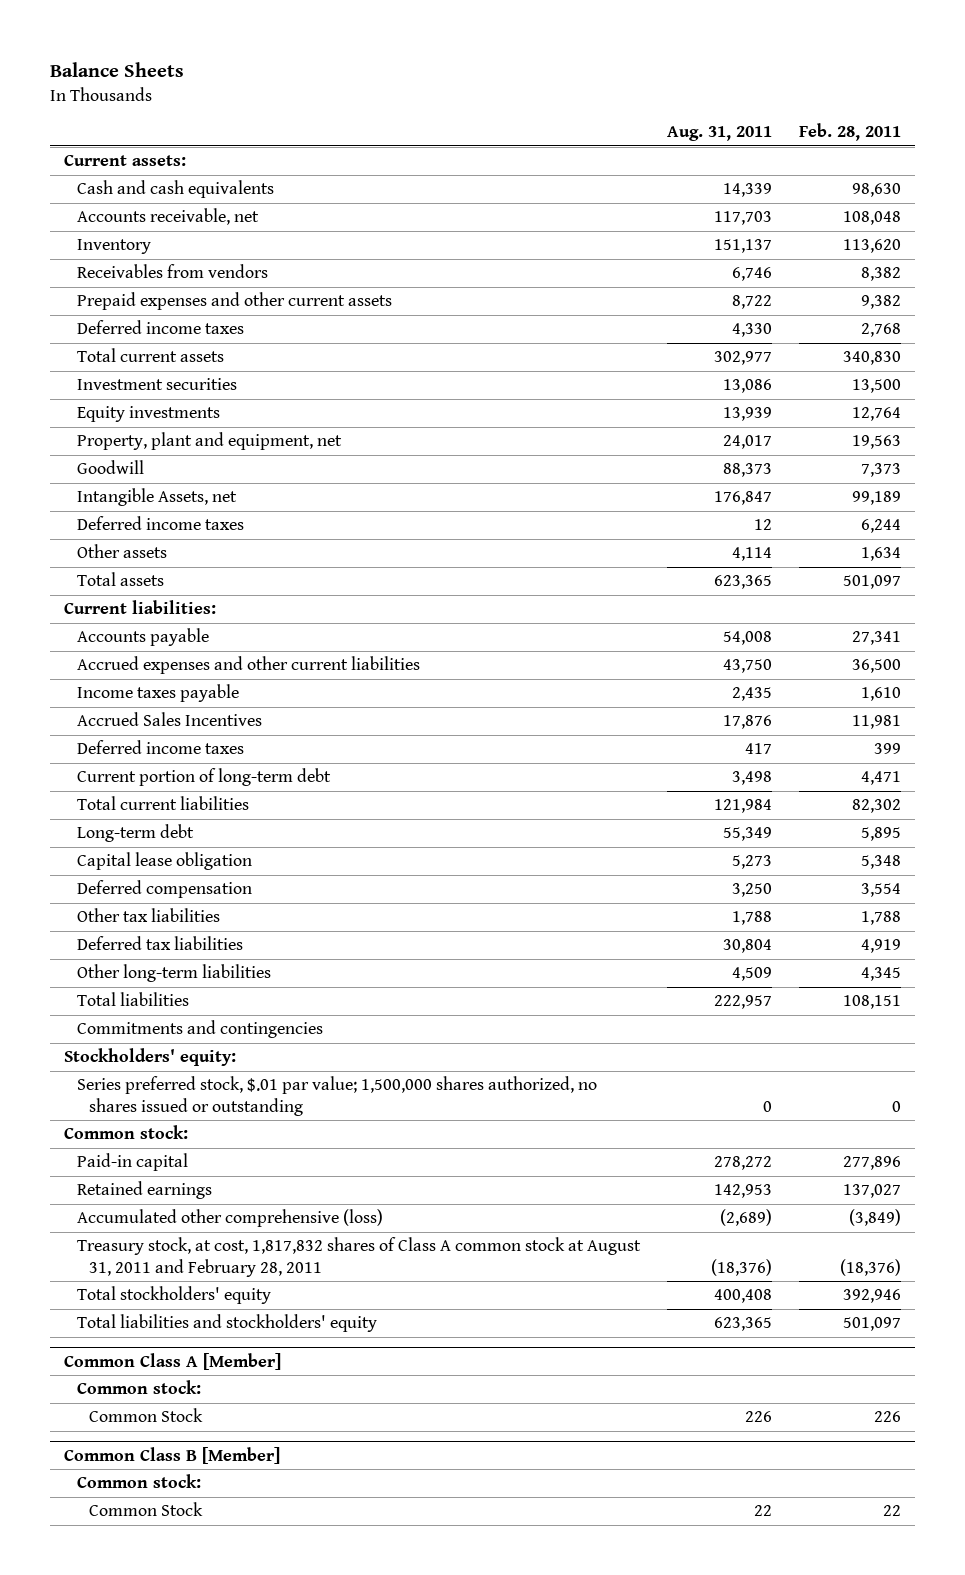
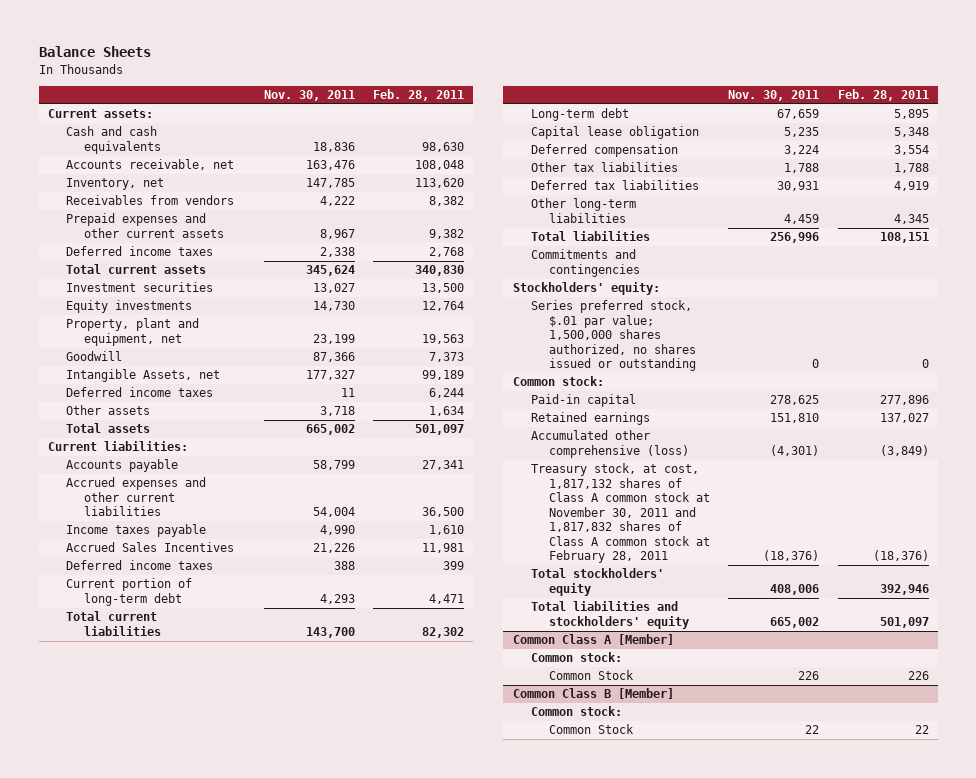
- | Aug. 31, 2011 | Feb. 28, 2011
+ | Nov. 30, 2011 | Feb. 28, 2011
- Inventory | 151,137 | 113,620
+ Inventory, net | 147,785 | 113,620
- Treasury stock, at cost, 1,817,832 shares of Class A common stock at August 31, 2011 and February 28, 2011 | (18,376) | (18,376)
+ Treasury stock, at cost, 1,817,132 shares of Class A common stock at November 30, 2011 and 1,817,832 shares of Class A common stock at February 28, 2011 | (18,376) | (18,376)

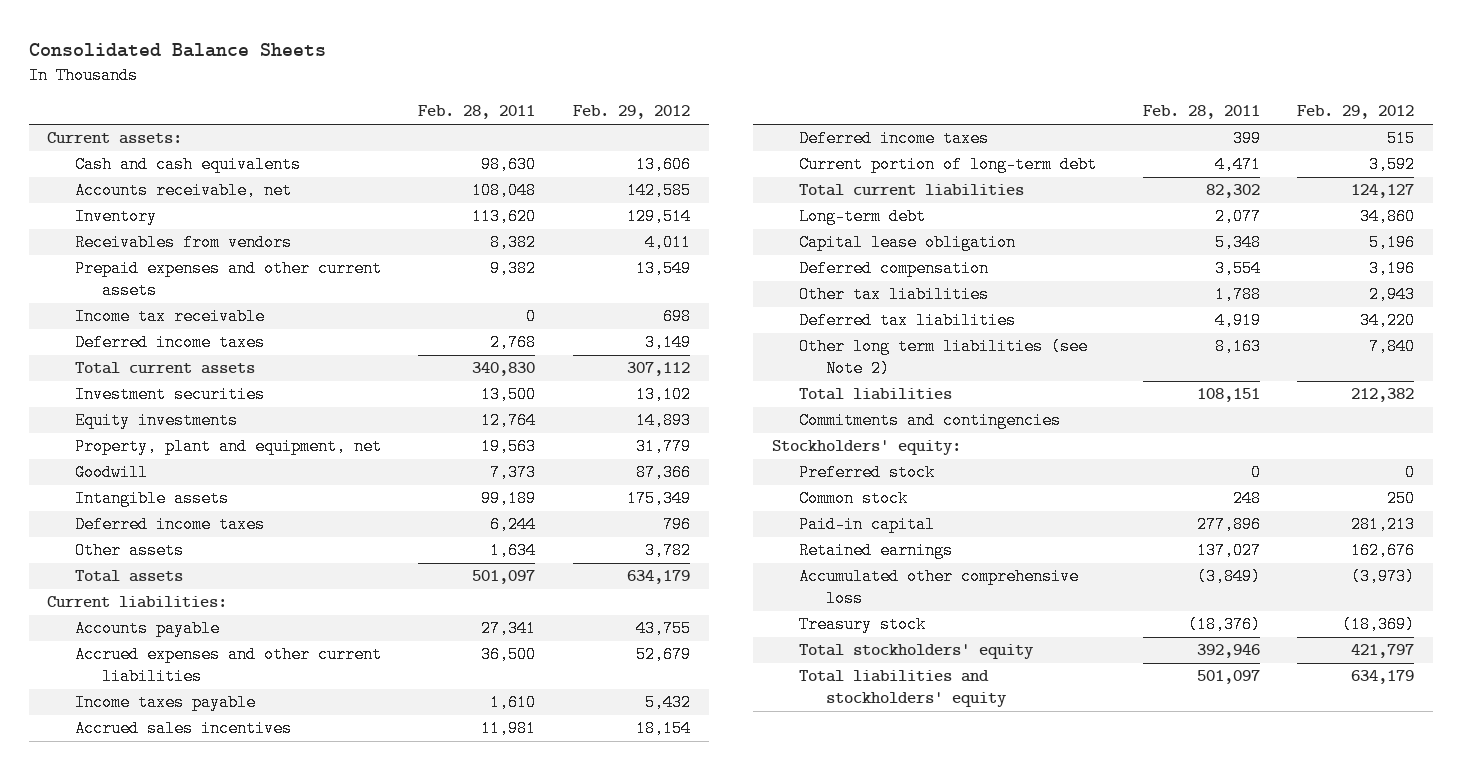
- Balance Sheets
+ Consolidated Balance Sheets
- | Nov. 30, 2011 | Feb. 28, 2011
+ | Feb. 28, 2011 | Feb. 29, 2012
- Inventory, net | 147,785 | 113,620
+ Inventory | 113,620 | 129,514
+ Income tax receivable | 0 | 698
- Intangible Assets, net | 177,327 | 99,189
+ Intangible assets | 99,189 | 175,349
- Accrued Sales Incentives | 21,226 | 11,981
+ Accrued sales incentives | 11,981 | 18,154
- Long-term debt | 67,659 | 5,895
+ Long-term debt | 2,077 | 34,860
- Other long-term liabilities | 4,459 | 4,345
+ Other long term liabilities (see Note 2) | 8,163 | 7,840
- Series preferred stock, $.01 par value; 1,500,000 shares authorized, no shares issued or outstanding | 0 | 0
- Common stock:
+ Preferred stock | 0 | 0
+ Common stock | 248 | 250
- Accumulated other comprehensive (loss) | (4,301) | (3,849)
- Treasury stock, at cost, 1,817,132 shares of Class A common stock at November 30, 2011 and 1,817,832 shares of Class A common stock at February 28, 2011 | (18,376) | (18,376)
+ Accumulated other comprehensive loss | (3,849) | (3,973)
+ Treasury stock | (18,376) | (18,369)
- Common Class A [Member]
- Common stock:
- Common Stock | 226 | 226
- Common Class B [Member]
- Common stock:
- Common Stock | 22 | 22

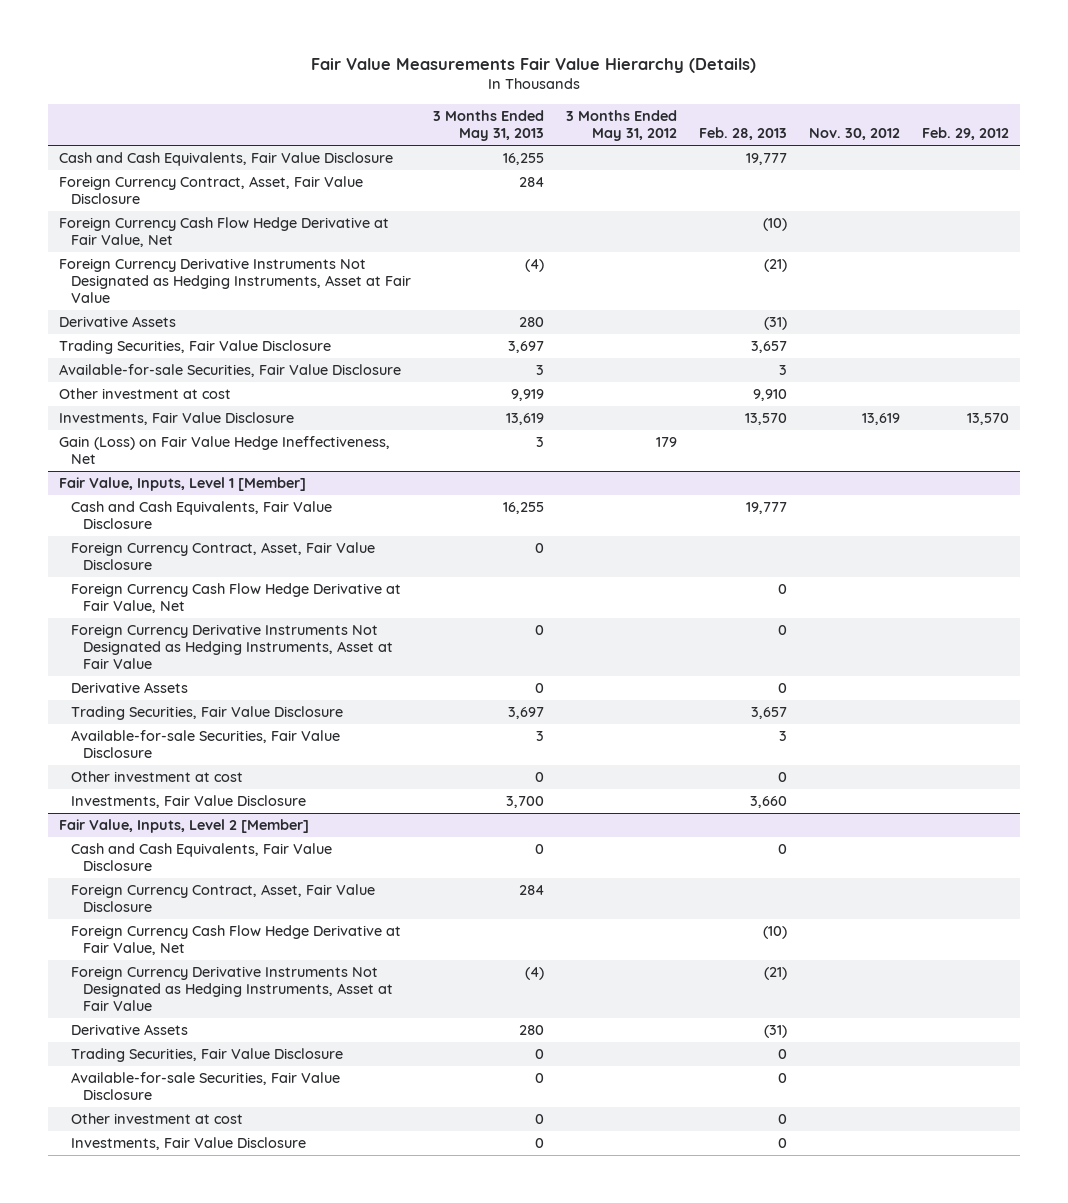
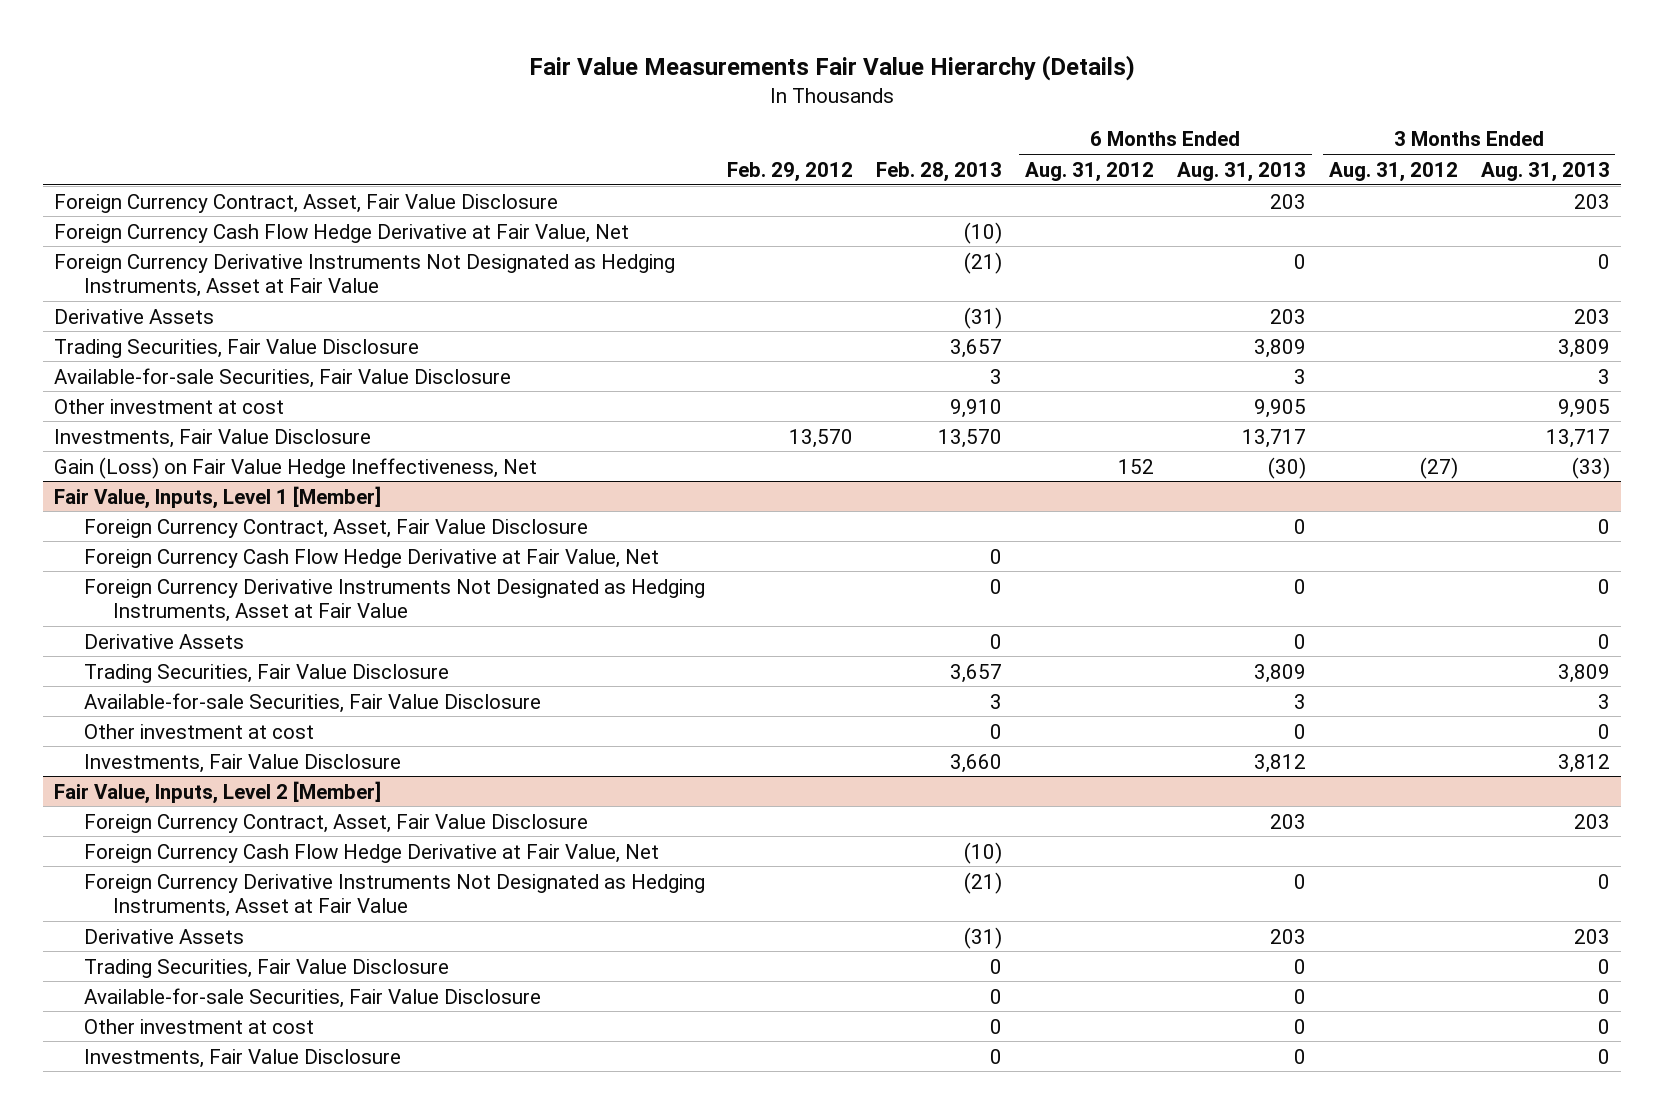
- | 3 Months Ended May 31, 2013 | 3 Months Ended May 31, 2012 | Feb. 28, 2013 | Nov. 30, 2012 | Feb. 29, 2012
+ | Feb. 29, 2012 | Feb. 28, 2013 | 6 Months Ended Aug. 31, 2012 | 6 Months Ended Aug. 31, 2013 | 3 Months Ended Aug. 31, 2012 | 3 Months Ended Aug. 31, 2013
- Cash and Cash Equivalents, Fair Value Disclosure | 16,255 | | 19,777 | |
@ Fair Value, Inputs, Level 1 [Member]
- Cash and Cash Equivalents, Fair Value Disclosure | 16,255 | | 19,777 | |
@ Fair Value, Inputs, Level 2 [Member]
- Cash and Cash Equivalents, Fair Value Disclosure | 0 | | 0 | |

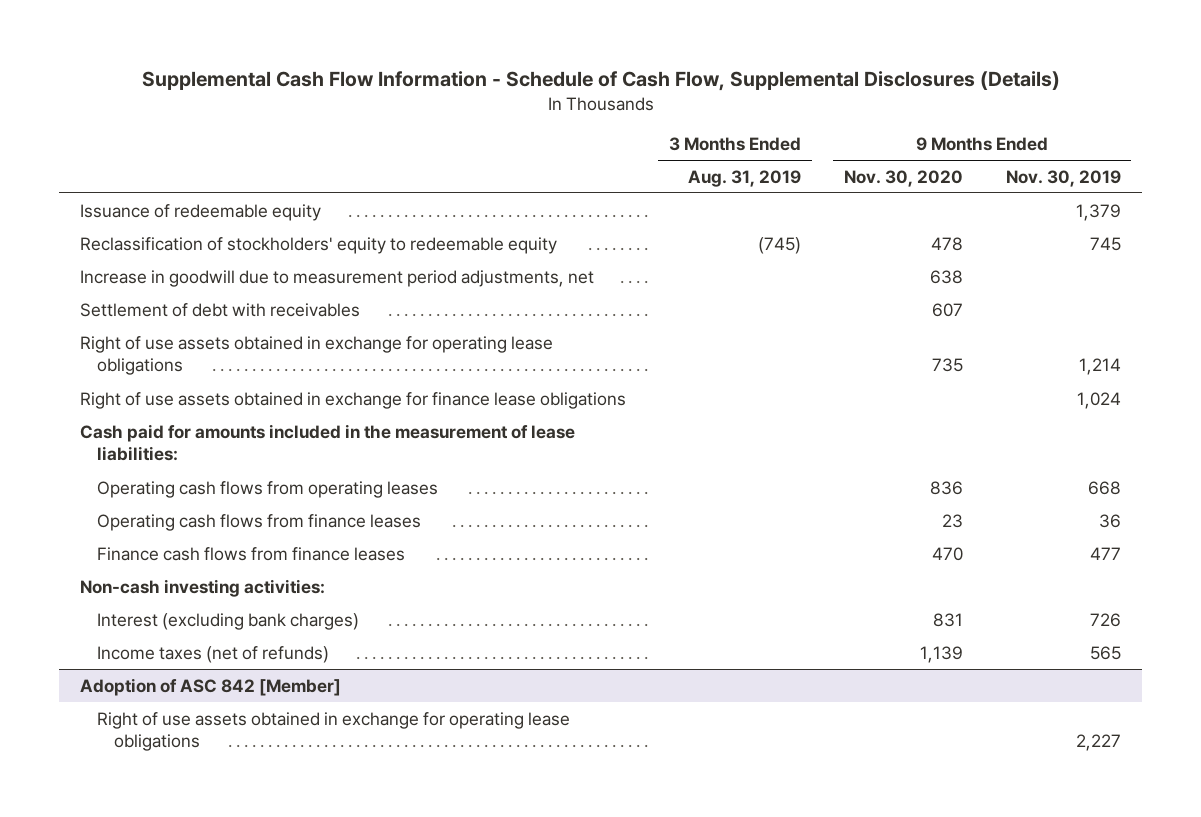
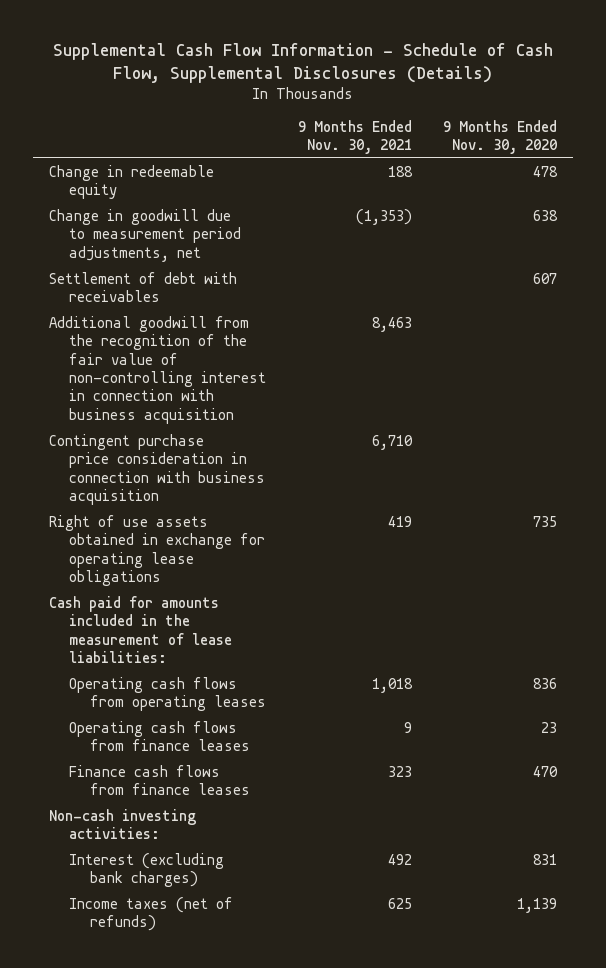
- | 3 Months Ended Aug. 31, 2019 | 9 Months Ended Nov. 30, 2020 | 9 Months Ended Nov. 30, 2019
+ | 9 Months Ended Nov. 30, 2021 | 9 Months Ended Nov. 30, 2020
- Issuance of redeemable equity | | | 1,379
- Reclassification of stockholders' equity to redeemable equity | (745) | 478 | 745
- Increase in goodwill due to measurement period adjustments, net | | 638 |
+ Change in redeemable equity | 188 | 478
+ Change in goodwill due to measurement period adjustments, net | (1,353) | 638
+ Additional goodwill from the recognition of the fair value of non-controlling interest in connection with business acquisition | 8,463 |
+ Contingent purchase price consideration in connection with business acquisition | 6,710 |
- Right of use assets obtained in exchange for finance lease obligations | | | 1,024
- Adoption of ASC 842 [Member]
- Right of use assets obtained in exchange for operating lease obligations | | | 2,227

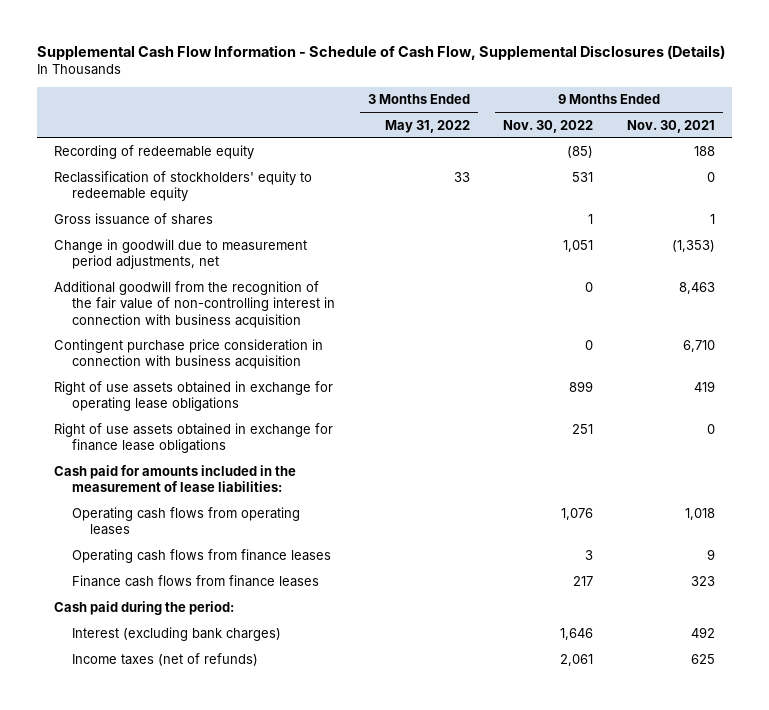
- | 9 Months Ended Nov. 30, 2021 | 9 Months Ended Nov. 30, 2020
+ | 3 Months Ended May 31, 2022 | 9 Months Ended Nov. 30, 2022 | 9 Months Ended Nov. 30, 2021
- Change in redeemable equity | 188 | 478
+ Recording of redeemable equity | | (85) | 188
+ Reclassification of stockholders' equity to redeemable equity | 33 | 531 | 0
+ Gross issuance of shares | | 1 | 1
- Settlement of debt with receivables | | 607
+ Right of use assets obtained in exchange for finance lease obligations | | 251 | 0
- Non-cash investing activities:
+ Cash paid during the period:

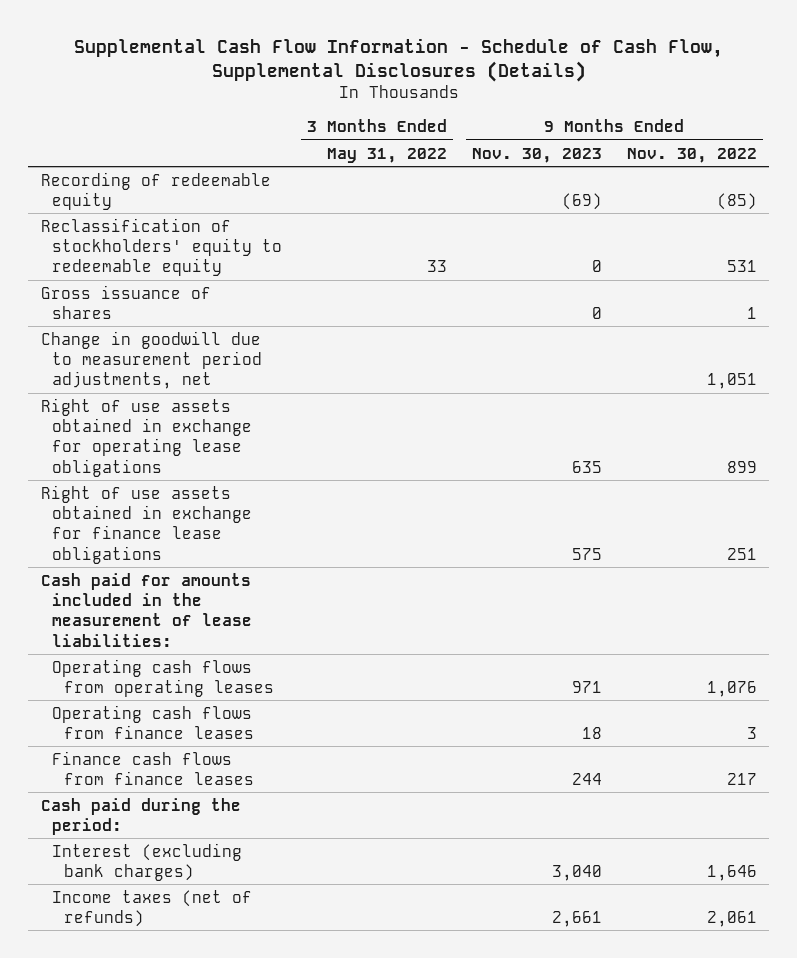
- | 3 Months Ended May 31, 2022 | 9 Months Ended Nov. 30, 2022 | 9 Months Ended Nov. 30, 2021
+ | 3 Months Ended May 31, 2022 | 9 Months Ended Nov. 30, 2023 | 9 Months Ended Nov. 30, 2022
- Additional goodwill from the recognition of the fair value of non-controlling interest in connection with business acquisition | | 0 | 8,463
- Contingent purchase price consideration in connection with business acquisition | | 0 | 6,710

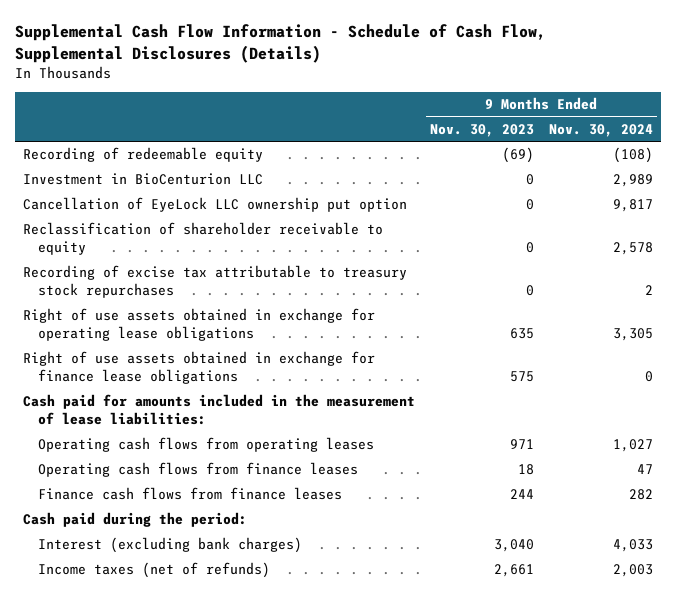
- | 3 Months Ended May 31, 2022 | 9 Months Ended Nov. 30, 2023 | 9 Months Ended Nov. 30, 2022
+ | 9 Months Ended Nov. 30, 2023 | 9 Months Ended Nov. 30, 2024
- Reclassification of stockholders' equity to redeemable equity | 33 | 0 | 531
- Gross issuance of shares | | 0 | 1
- Change in goodwill due to measurement period adjustments, net | | | 1,051
+ Investment in BioCenturion LLC | 0 | 2,989
+ Cancellation of EyeLock LLC ownership put option | 0 | 9,817
+ Reclassification of shareholder receivable to equity | 0 | 2,578
+ Recording of excise tax attributable to treasury stock repurchases | 0 | 2

